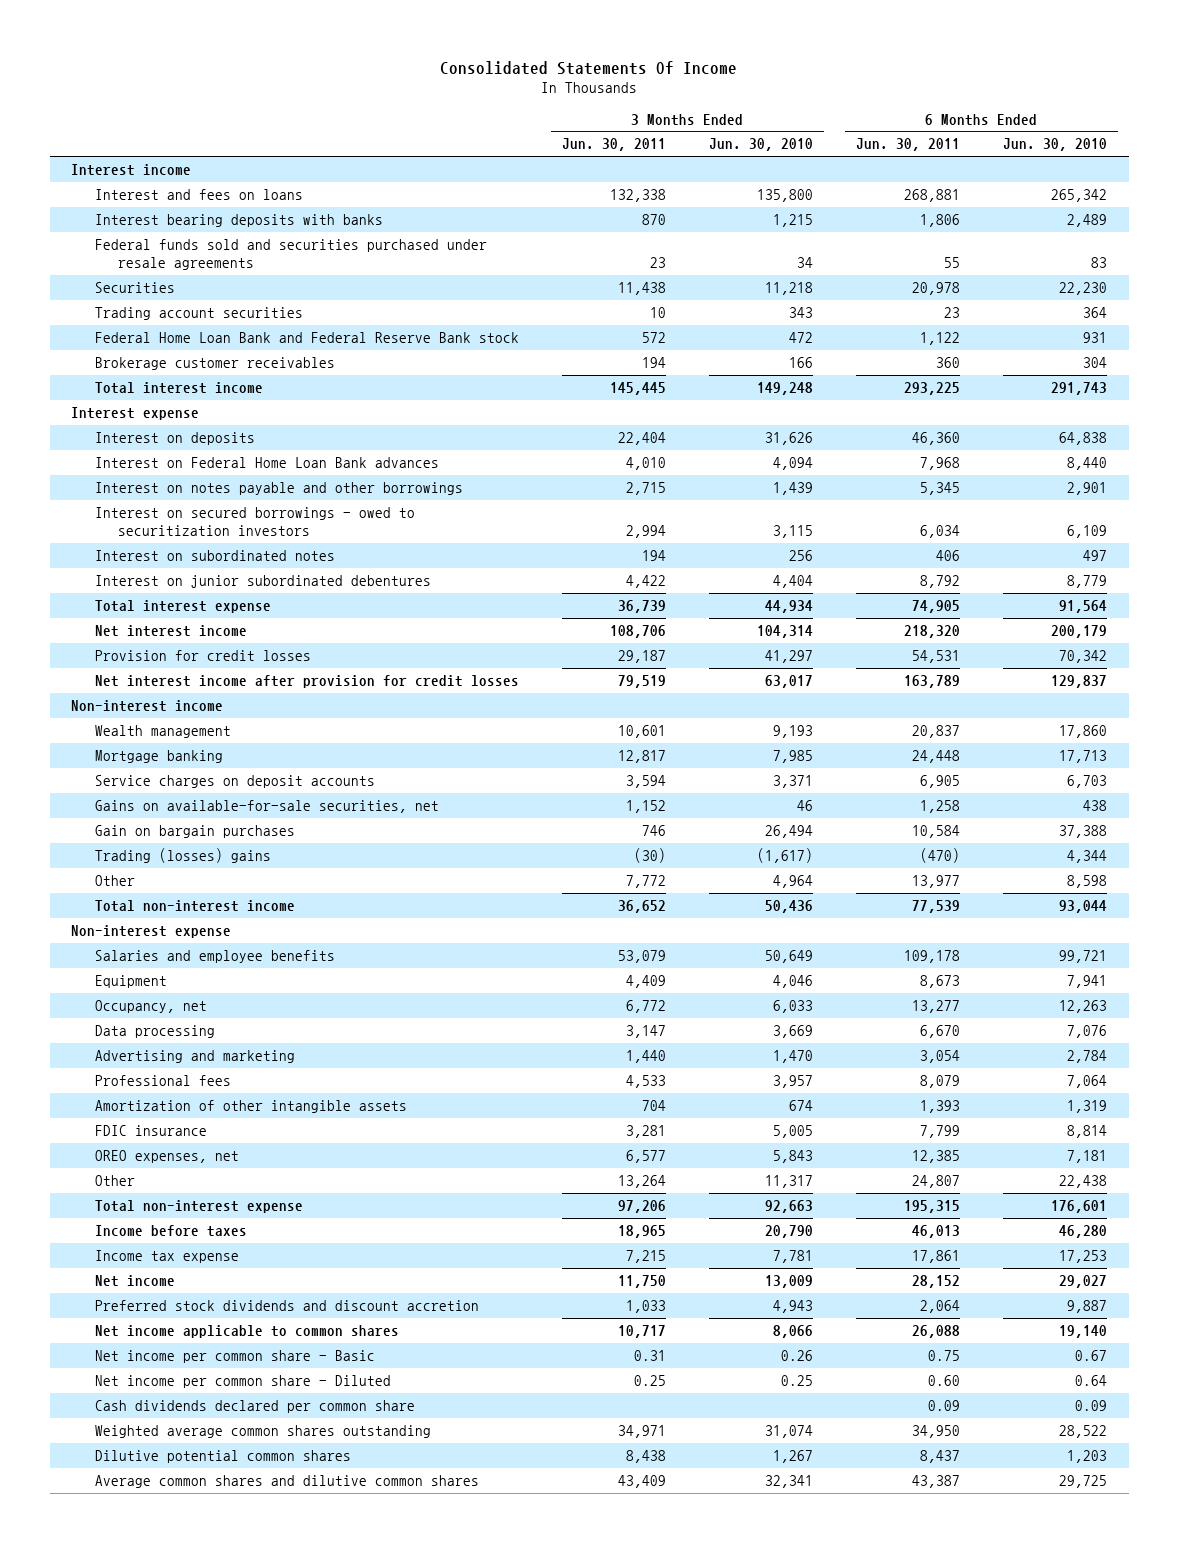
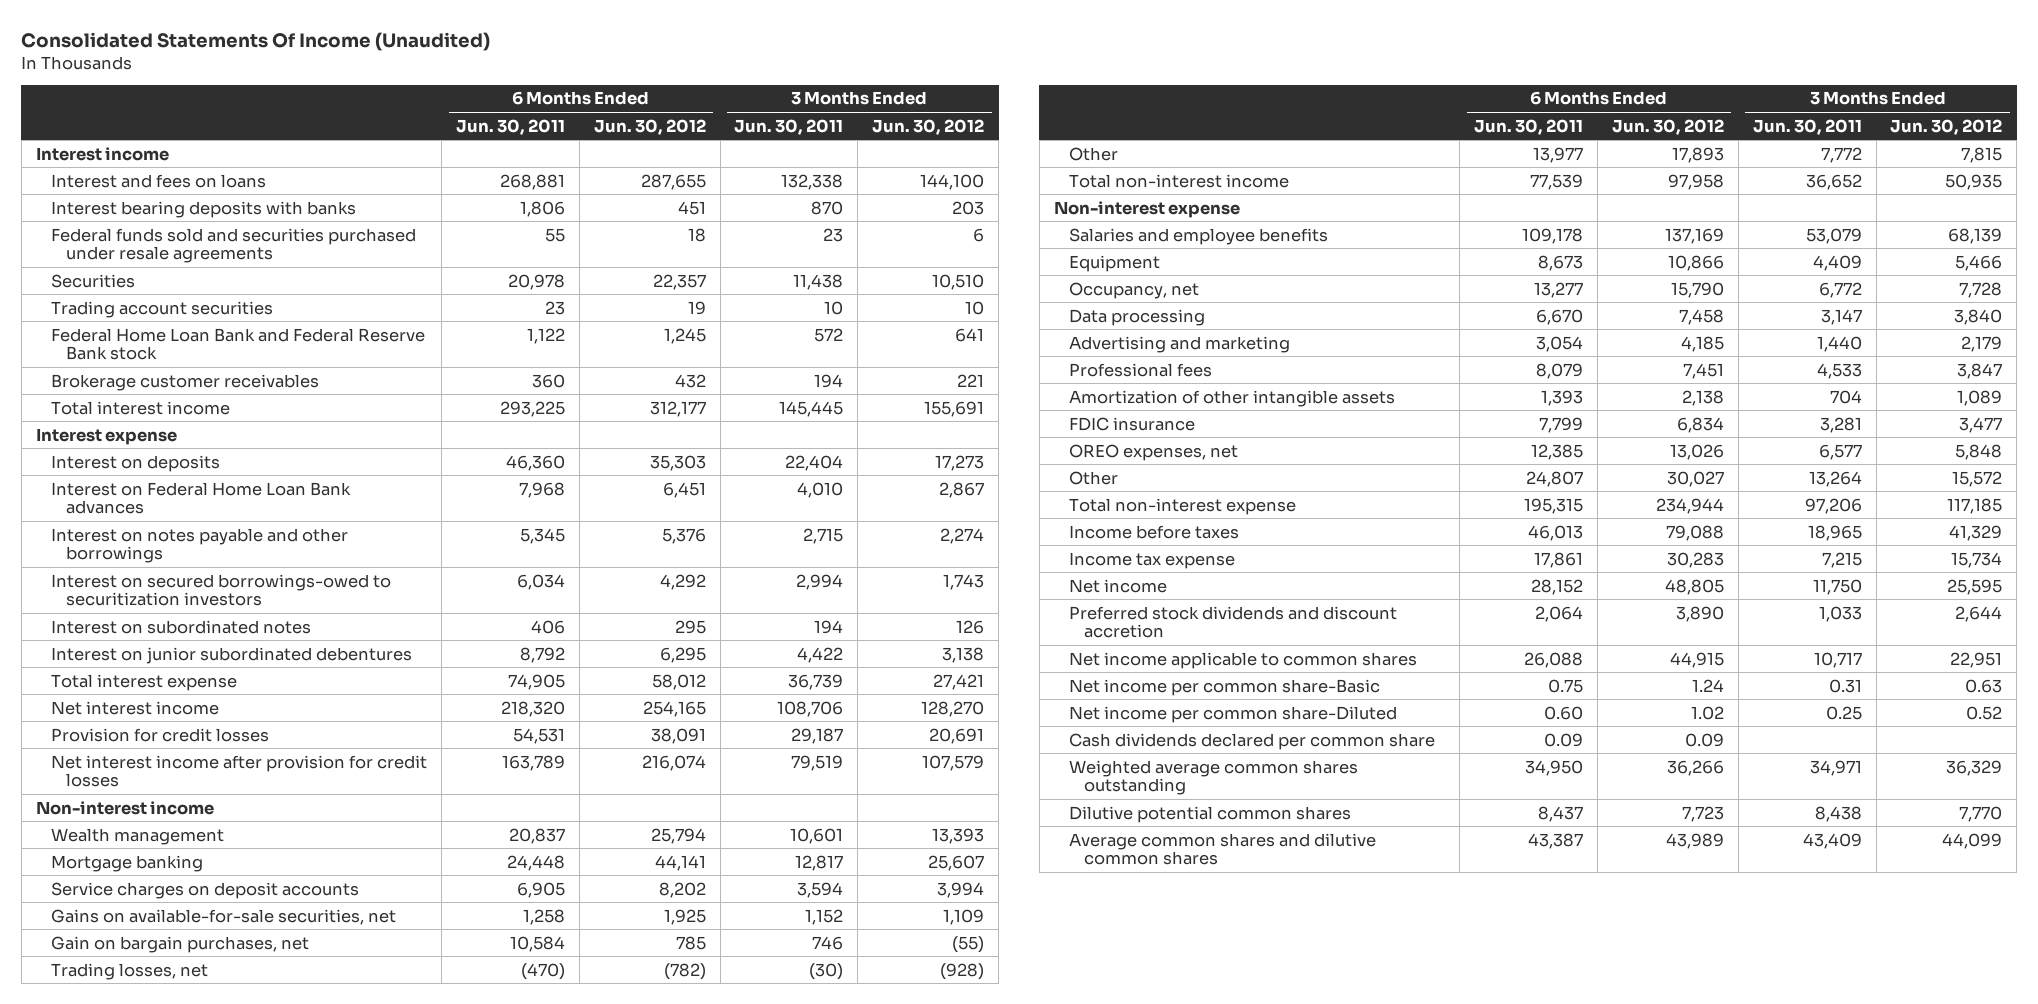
- Consolidated Statements Of Income
+ Consolidated Statements Of Income (Unaudited)
- | 3 Months Ended Jun. 30, 2011 | 3 Months Ended Jun. 30, 2010 | 6 Months Ended Jun. 30, 2011 | 6 Months Ended Jun. 30, 2010
+ | 6 Months Ended Jun. 30, 2011 | 6 Months Ended Jun. 30, 2012 | 3 Months Ended Jun. 30, 2011 | 3 Months Ended Jun. 30, 2012
- Interest on secured borrowings - owed to securitization investors | 2,994 | 3,115 | 6,034 | 6,109
+ Interest on secured borrowings-owed to securitization investors | 6,034 | 4,292 | 2,994 | 1,743
- Gain on bargain purchases | 746 | 26,494 | 10,584 | 37,388
- Trading (losses) gains | (30) | (1,617) | (470) | 4,344
+ Gain on bargain purchases, net | 10,584 | 785 | 746 | (55)
+ Trading losses, net | (470) | (782) | (30) | (928)
- Net income per common share - Basic | 0.31 | 0.26 | 0.75 | 0.67
- Net income per common share - Diluted | 0.25 | 0.25 | 0.60 | 0.64
+ Net income per common share-Basic | 0.75 | 1.24 | 0.31 | 0.63
+ Net income per common share-Diluted | 0.60 | 1.02 | 0.25 | 0.52

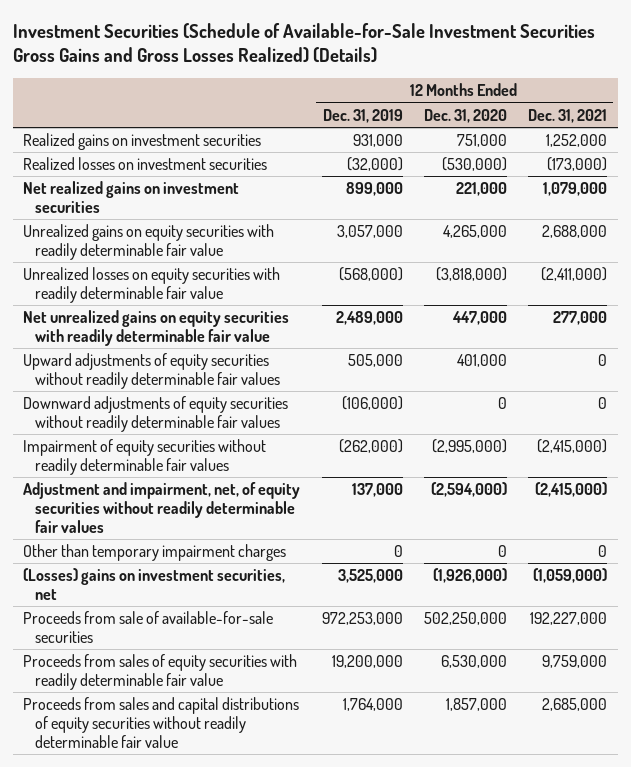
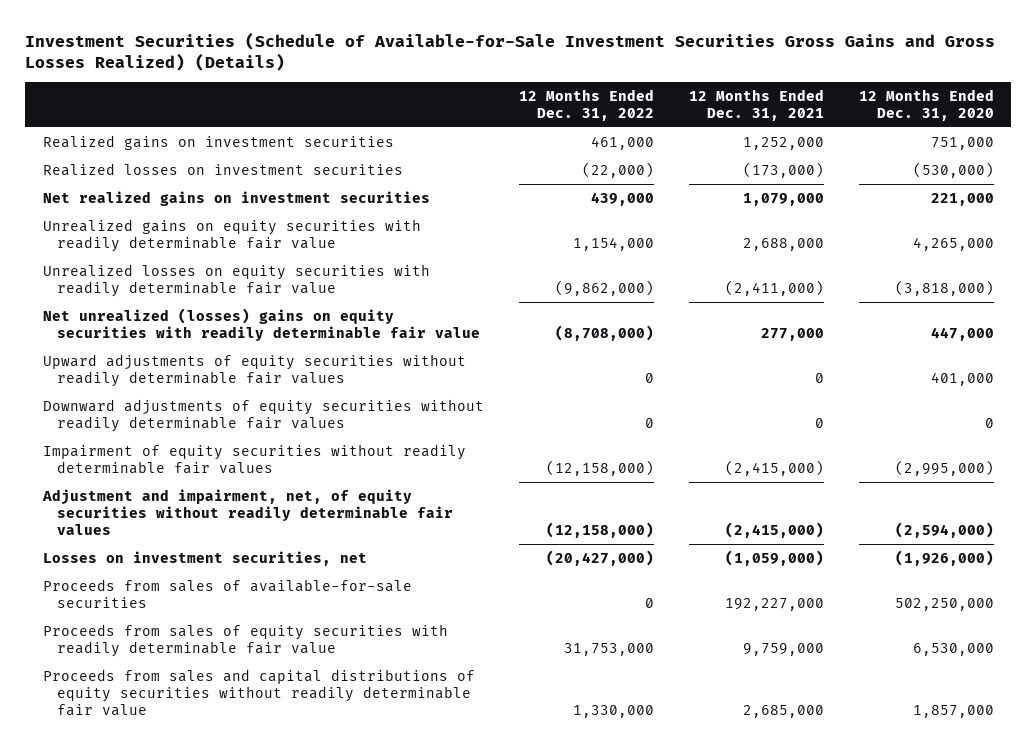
- | 12 Months Ended Dec. 31, 2019 | 12 Months Ended Dec. 31, 2020 | 12 Months Ended Dec. 31, 2021
+ | 12 Months Ended Dec. 31, 2022 | 12 Months Ended Dec. 31, 2021 | 12 Months Ended Dec. 31, 2020
- Net unrealized gains on equity securities with readily determinable fair value | 2,489,000 | 447,000 | 277,000
+ Net unrealized (losses) gains on equity securities with readily determinable fair value | (8,708,000) | 277,000 | 447,000
- Other than temporary impairment charges | 0 | 0 | 0
- (Losses) gains on investment securities, net | 3,525,000 | (1,926,000) | (1,059,000)
- Proceeds from sale of available-for-sale securities | 972,253,000 | 502,250,000 | 192,227,000
+ Losses on investment securities, net | (20,427,000) | (1,059,000) | (1,926,000)
+ Proceeds from sales of available-for-sale securities | 0 | 192,227,000 | 502,250,000

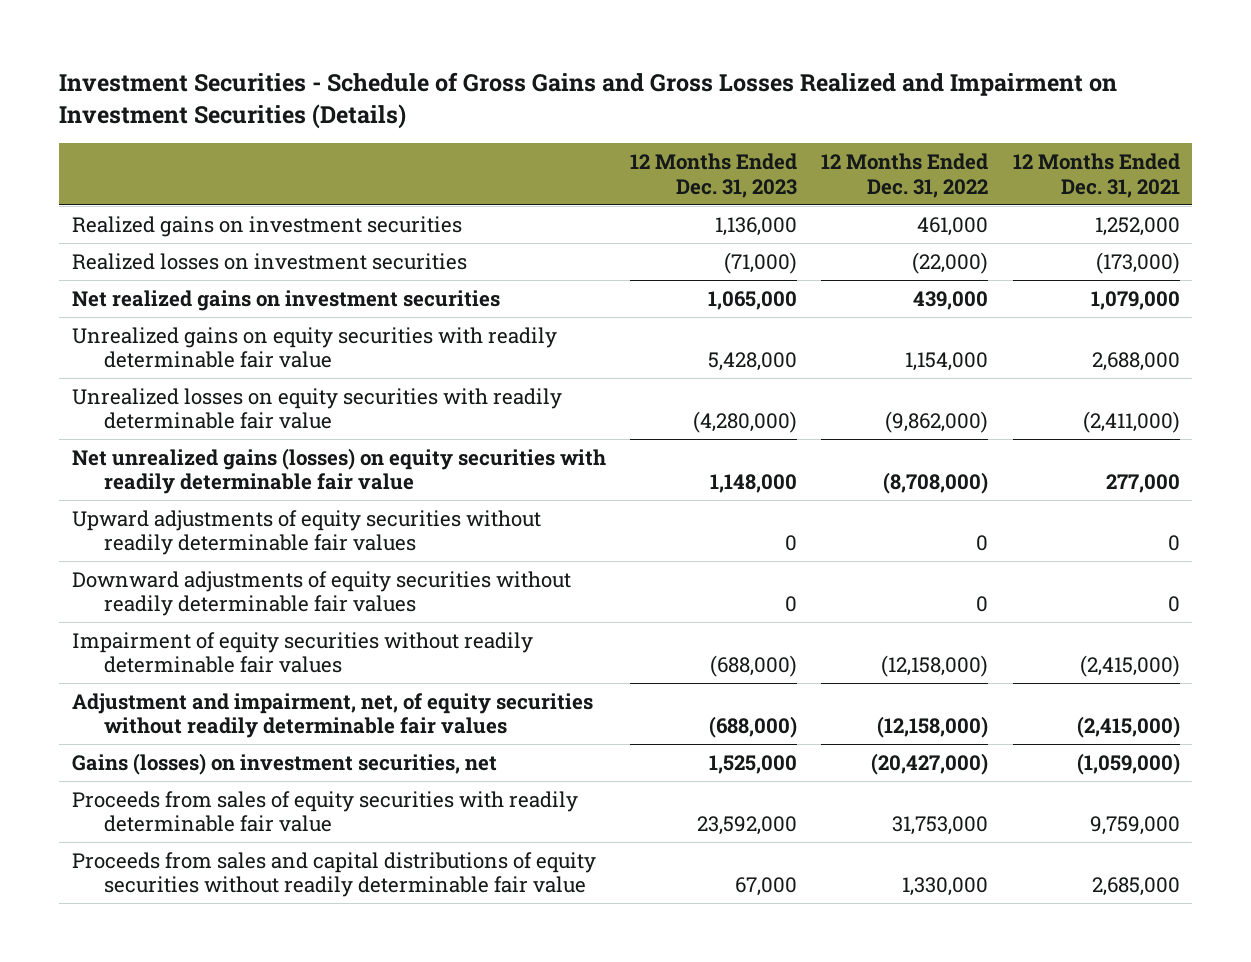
- Investment Securities (Schedule of Available-for-Sale Investment Securities Gross Gains and Gross Losses Realized) (Details)
+ Investment Securities - Schedule of Gross Gains and Gross Losses Realized and Impairment on Investment Securities (Details)
- | 12 Months Ended Dec. 31, 2022 | 12 Months Ended Dec. 31, 2021 | 12 Months Ended Dec. 31, 2020
+ | 12 Months Ended Dec. 31, 2023 | 12 Months Ended Dec. 31, 2022 | 12 Months Ended Dec. 31, 2021
- Net unrealized (losses) gains on equity securities with readily determinable fair value | (8,708,000) | 277,000 | 447,000
+ Net unrealized gains (losses) on equity securities with readily determinable fair value | 1,148,000 | (8,708,000) | 277,000
- Losses on investment securities, net | (20,427,000) | (1,059,000) | (1,926,000)
- Proceeds from sales of available-for-sale securities | 0 | 192,227,000 | 502,250,000
+ Gains (losses) on investment securities, net | 1,525,000 | (20,427,000) | (1,059,000)

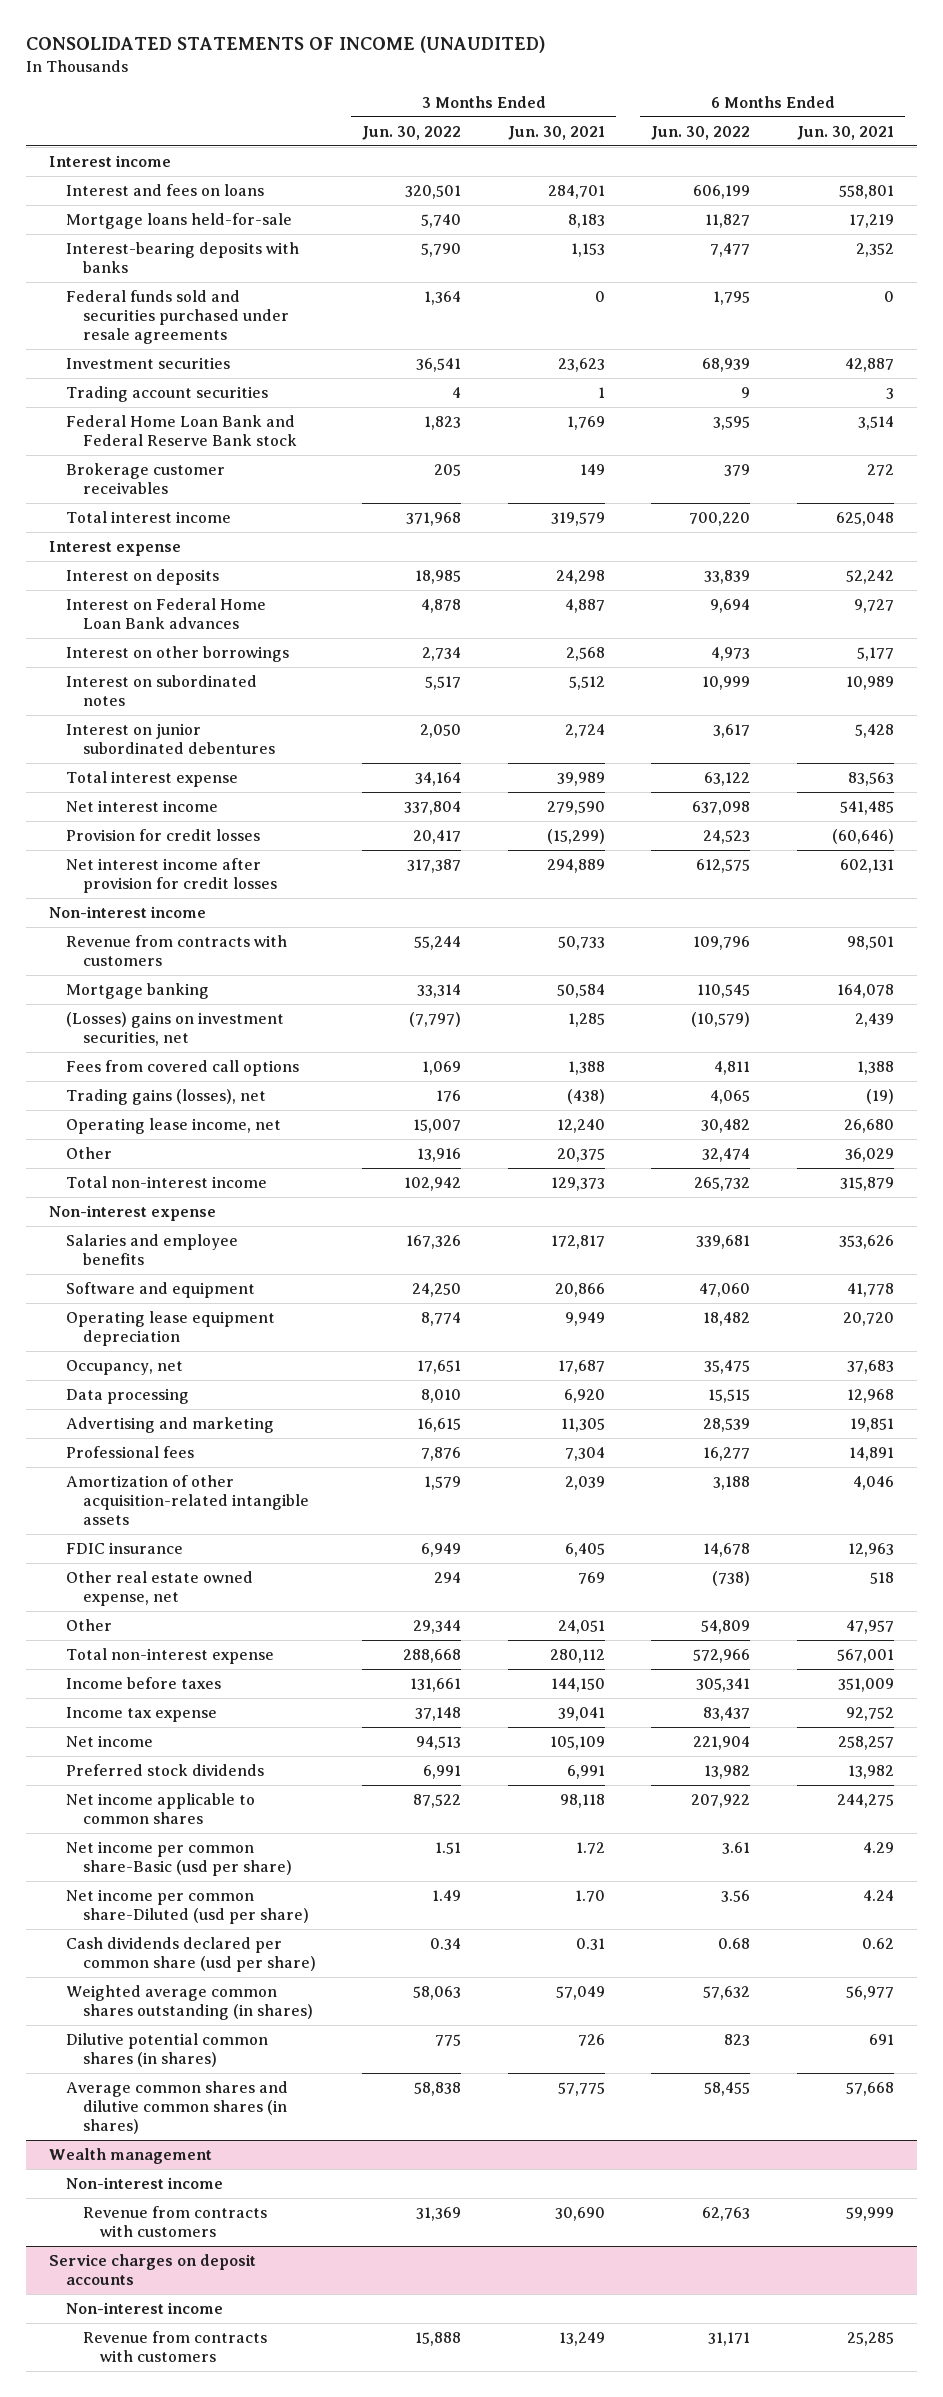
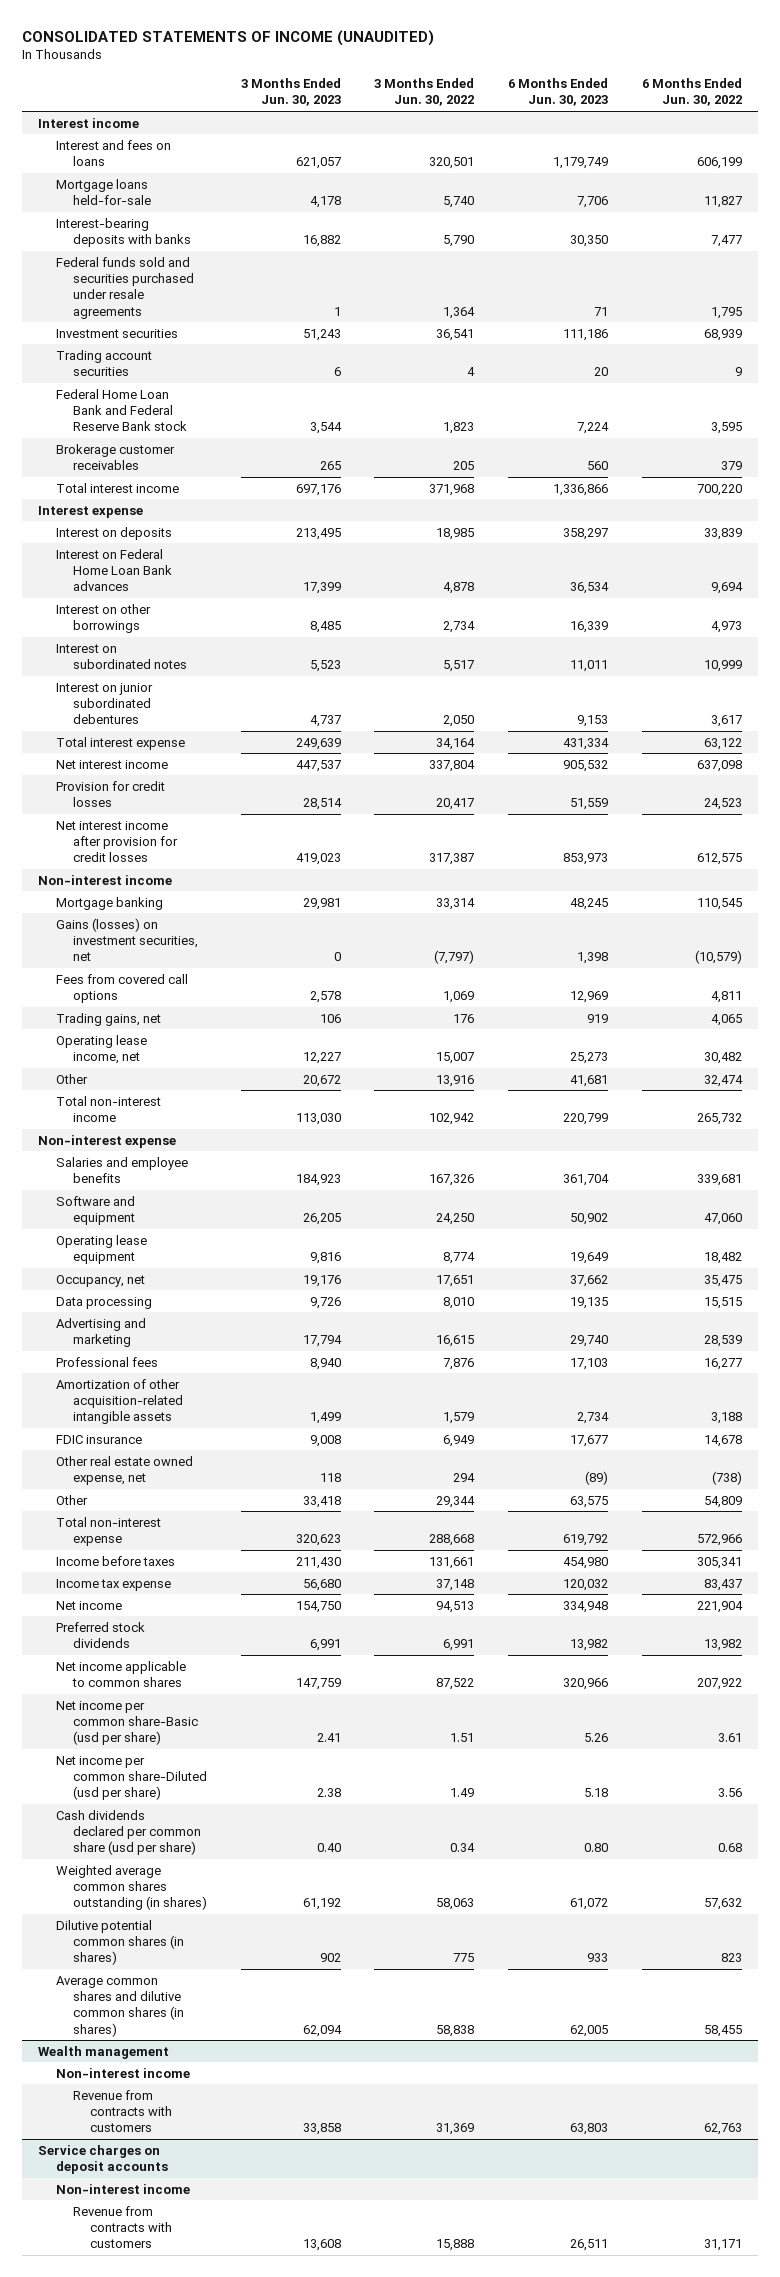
- | 3 Months Ended Jun. 30, 2022 | 3 Months Ended Jun. 30, 2021 | 6 Months Ended Jun. 30, 2022 | 6 Months Ended Jun. 30, 2021
+ | 3 Months Ended Jun. 30, 2023 | 3 Months Ended Jun. 30, 2022 | 6 Months Ended Jun. 30, 2023 | 6 Months Ended Jun. 30, 2022
- Revenue from contracts with customers | 55,244 | 50,733 | 109,796 | 98,501
- (Losses) gains on investment securities, net | (7,797) | 1,285 | (10,579) | 2,439
+ Gains (losses) on investment securities, net | 0 | (7,797) | 1,398 | (10,579)
- Trading gains (losses), net | 176 | (438) | 4,065 | (19)
+ Trading gains, net | 106 | 176 | 919 | 4,065
- Operating lease equipment depreciation | 8,774 | 9,949 | 18,482 | 20,720
+ Operating lease equipment | 9,816 | 8,774 | 19,649 | 18,482

